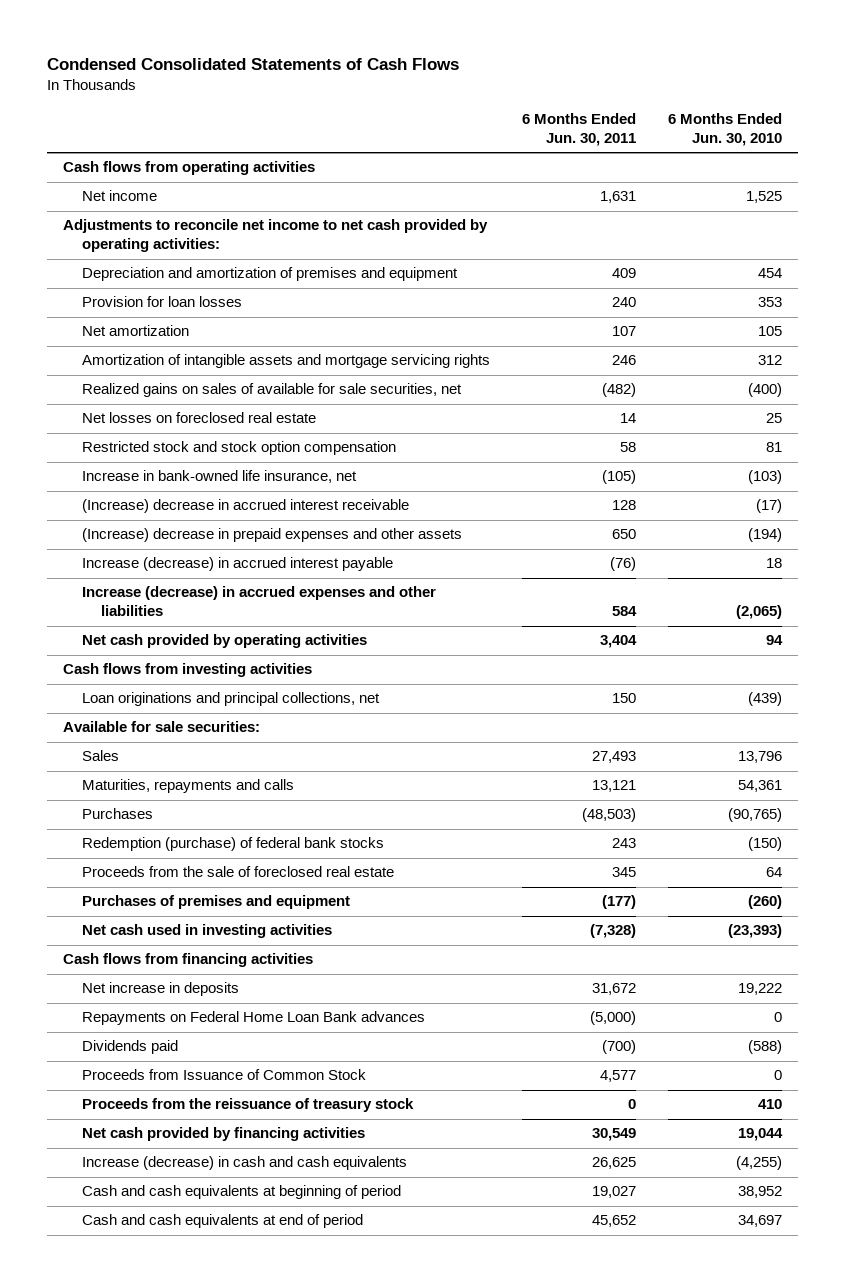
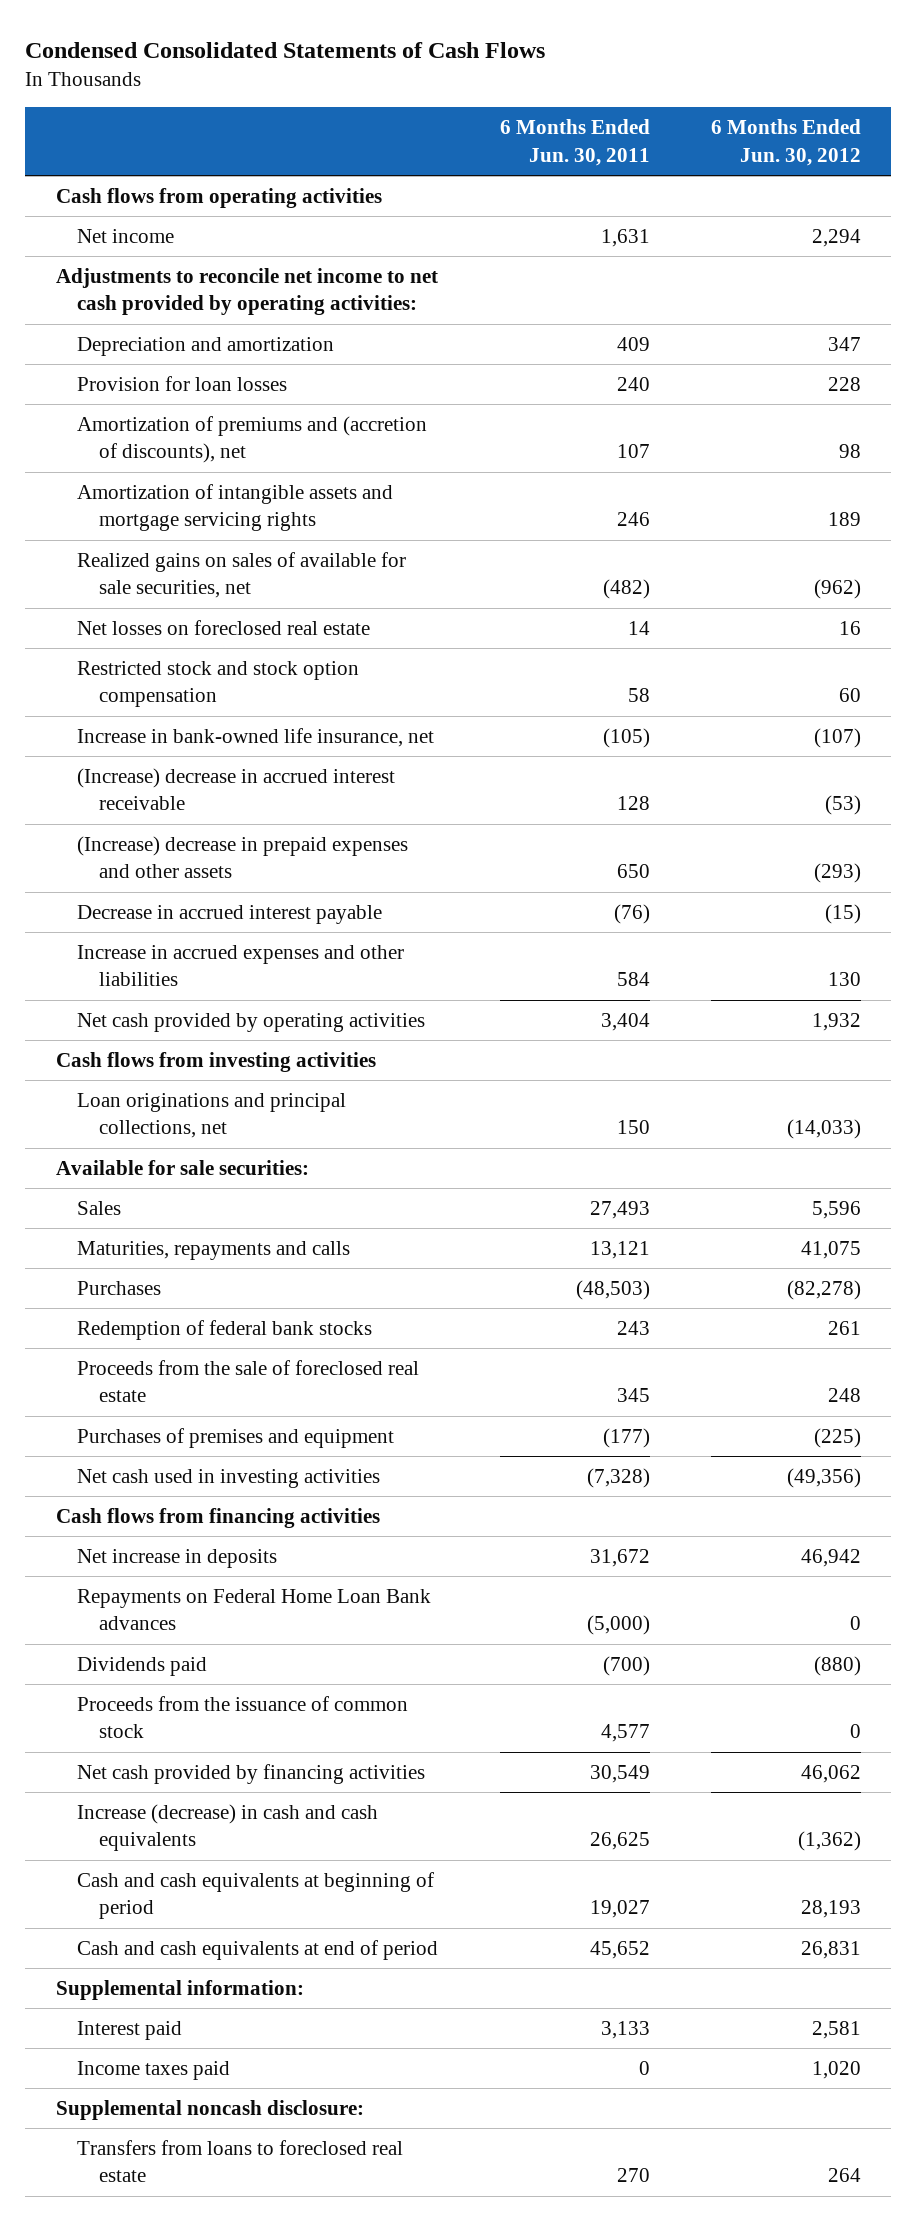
- | 6 Months Ended Jun. 30, 2011 | 6 Months Ended Jun. 30, 2010
+ | 6 Months Ended Jun. 30, 2011 | 6 Months Ended Jun. 30, 2012
- Depreciation and amortization of premises and equipment | 409 | 454
+ Depreciation and amortization | 409 | 347
- Net amortization | 107 | 105
+ Amortization of premiums and (accretion of discounts), net | 107 | 98
- Increase (decrease) in accrued interest payable | (76) | 18
- Increase (decrease) in accrued expenses and other liabilities | 584 | (2,065)
+ Decrease in accrued interest payable | (76) | (15)
+ Increase in accrued expenses and other liabilities | 584 | 130
- Redemption (purchase) of federal bank stocks | 243 | (150)
+ Redemption of federal bank stocks | 243 | 261
- Proceeds from Issuance of Common Stock | 4,577 | 0
- Proceeds from the reissuance of treasury stock | 0 | 410
+ Proceeds from the issuance of common stock | 4,577 | 0
+ Supplemental information:
+ Interest paid | 3,133 | 2,581
+ Income taxes paid | 0 | 1,020
+ Supplemental noncash disclosure:
+ Transfers from loans to foreclosed real estate | 270 | 264

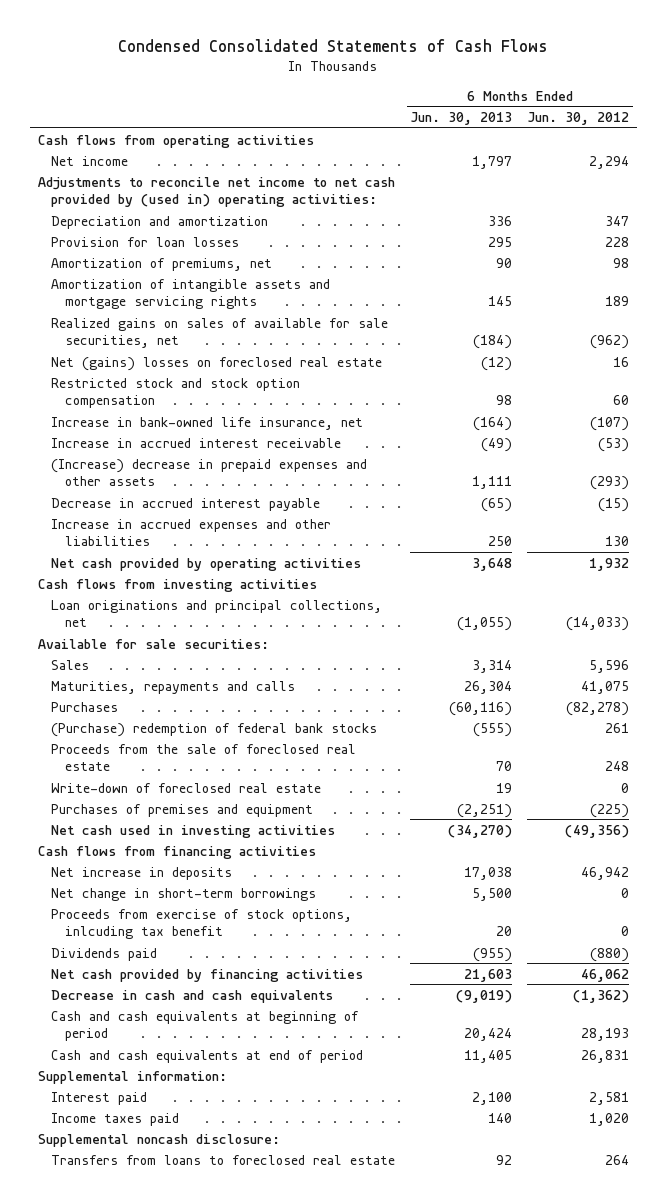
- | 6 Months Ended Jun. 30, 2011 | 6 Months Ended Jun. 30, 2012
+ | 6 Months Ended Jun. 30, 2013 | 6 Months Ended Jun. 30, 2012
- Adjustments to reconcile net income to net cash provided by operating activities:
+ Adjustments to reconcile net income to net cash provided by (used in) operating activities:
- Amortization of premiums and (accretion of discounts), net | 107 | 98
+ Amortization of premiums, net | 90 | 98
- Net losses on foreclosed real estate | 14 | 16
+ Net (gains) losses on foreclosed real estate | (12) | 16
- (Increase) decrease in accrued interest receivable | 128 | (53)
+ Increase in accrued interest receivable | (49) | (53)
- Redemption of federal bank stocks | 243 | 261
+ (Purchase) redemption of federal bank stocks | (555) | 261
+ Write-down of foreclosed real estate | 19 | 0
- Repayments on Federal Home Loan Bank advances | (5,000) | 0
+ Net change in short-term borrowings | 5,500 | 0
+ Proceeds from exercise of stock options, inlcuding tax benefit | 20 | 0
- Proceeds from the issuance of common stock | 4,577 | 0
- Increase (decrease) in cash and cash equivalents | 26,625 | (1,362)
+ Decrease in cash and cash equivalents | (9,019) | (1,362)

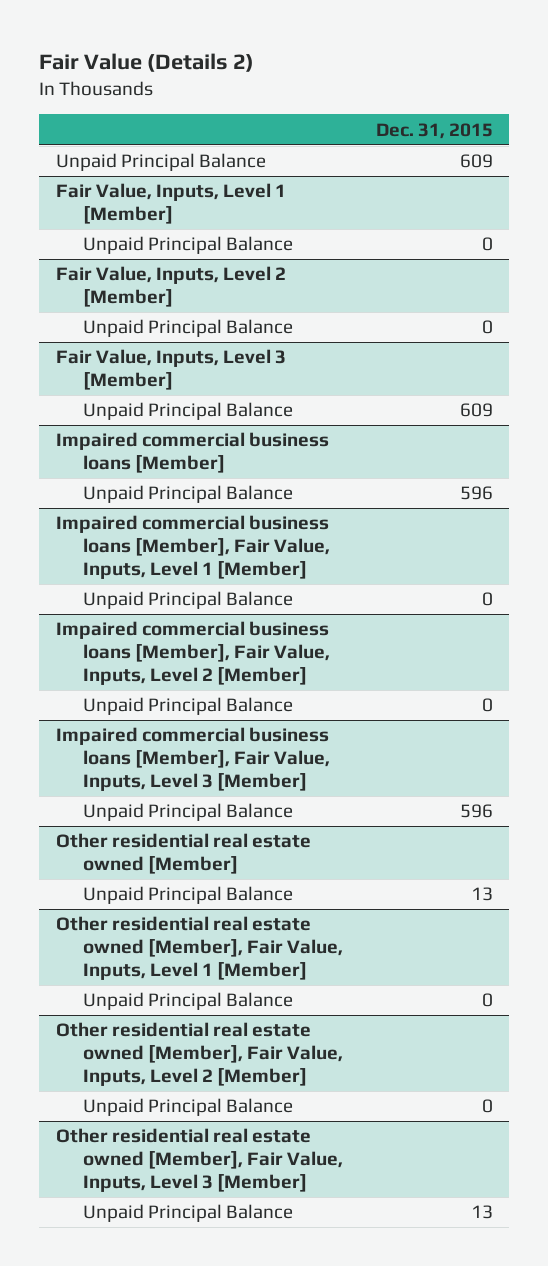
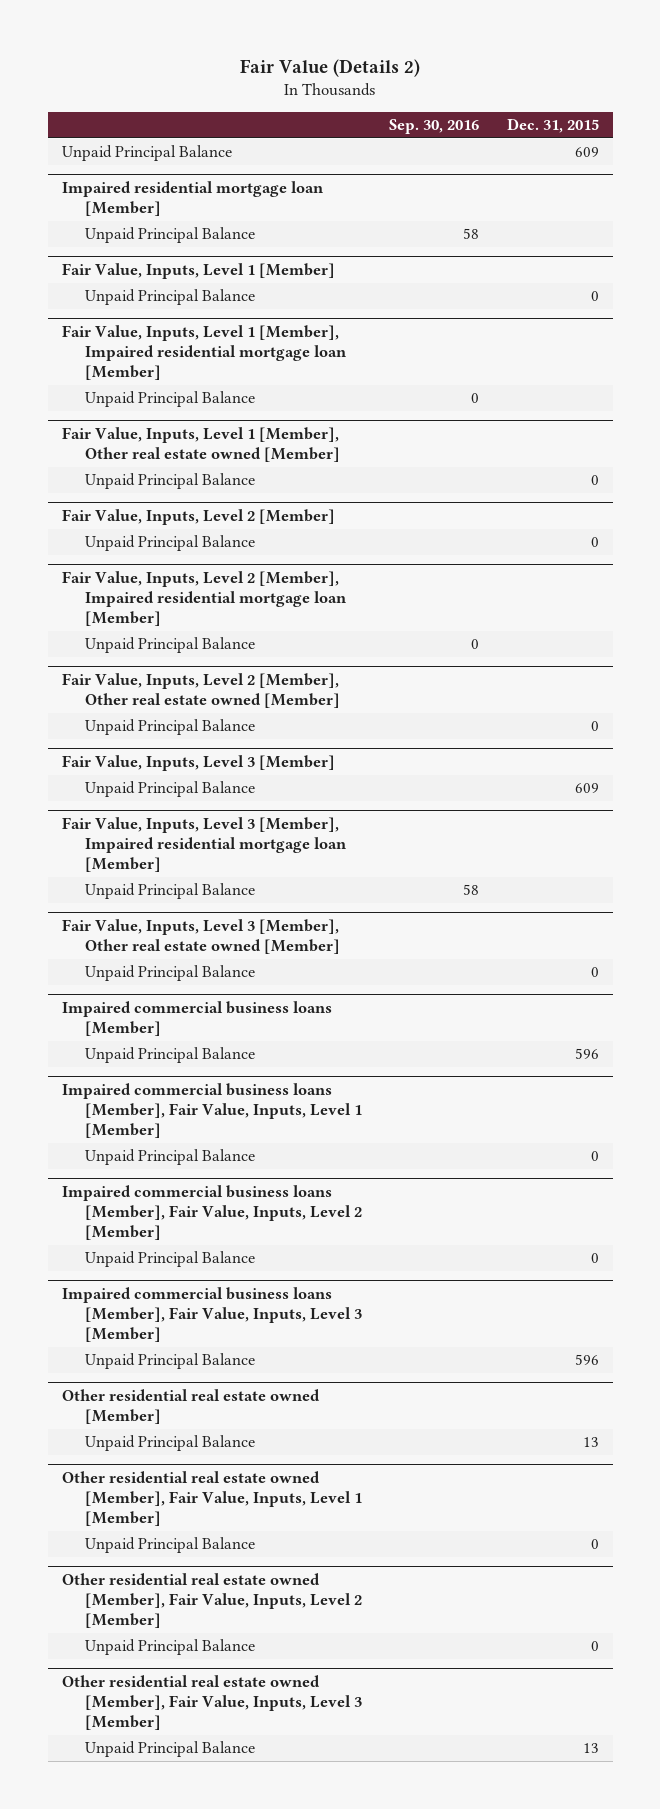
- | Dec. 31, 2015
+ | Sep. 30, 2016 | Dec. 31, 2015
+ Impaired residential mortgage loan [Member]
+ Unpaid Principal Balance | 58 |
+ Fair Value, Inputs, Level 1 [Member], Impaired residential mortgage loan [Member]
+ Unpaid Principal Balance | 0 |
+ Fair Value, Inputs, Level 1 [Member], Other real estate owned [Member]
+ Unpaid Principal Balance | | 0
+ Fair Value, Inputs, Level 2 [Member], Impaired residential mortgage loan [Member]
+ Unpaid Principal Balance | 0 |
+ Fair Value, Inputs, Level 2 [Member], Other real estate owned [Member]
+ Unpaid Principal Balance | | 0
+ Fair Value, Inputs, Level 3 [Member], Impaired residential mortgage loan [Member]
+ Unpaid Principal Balance | 58 |
+ Fair Value, Inputs, Level 3 [Member], Other real estate owned [Member]
+ Unpaid Principal Balance | | 0

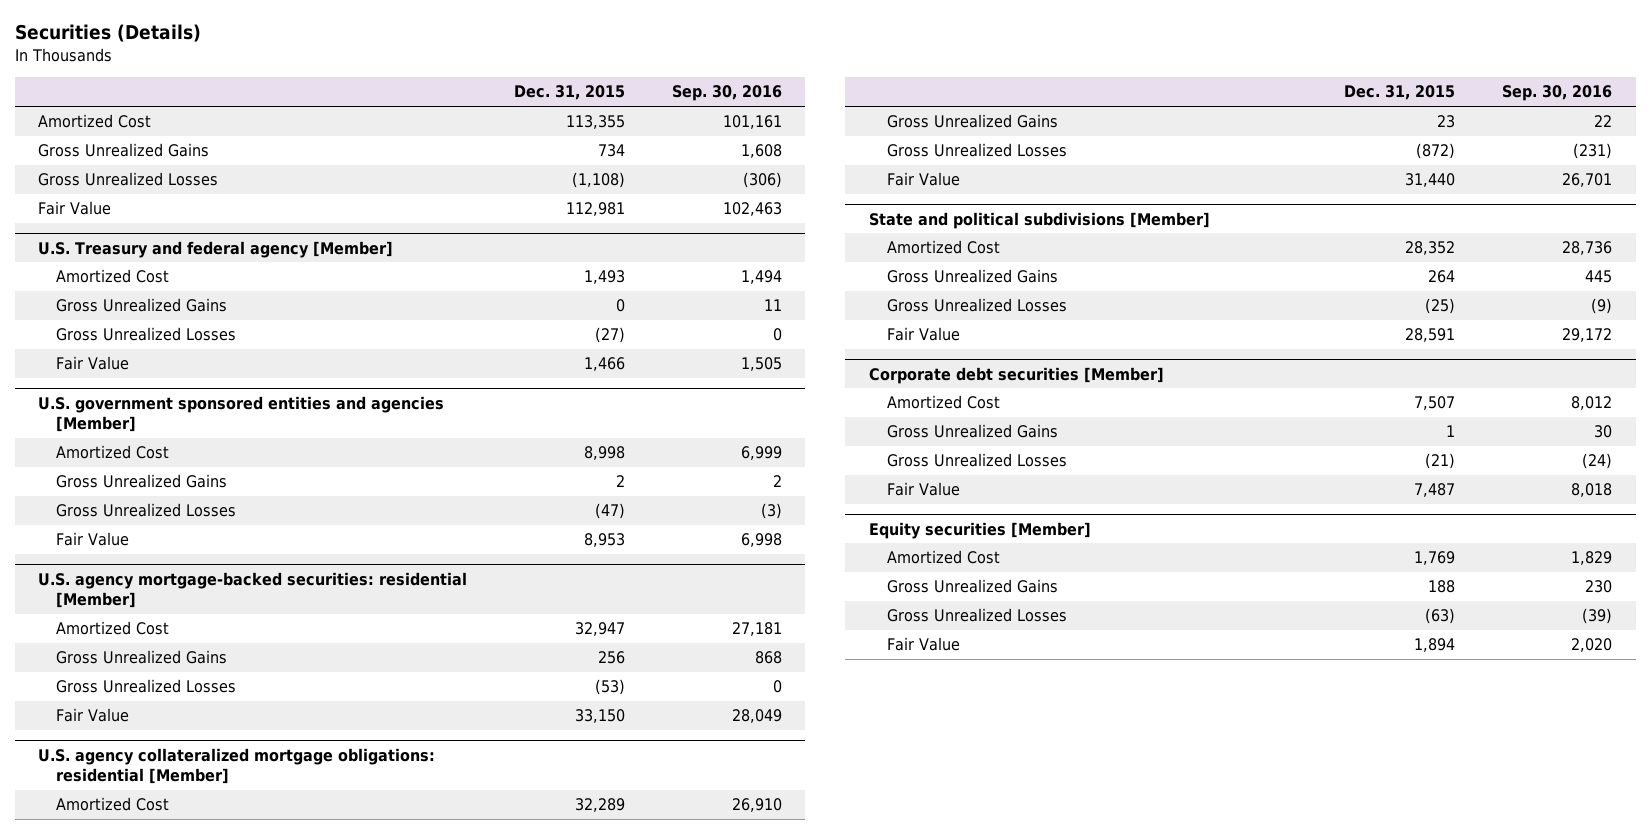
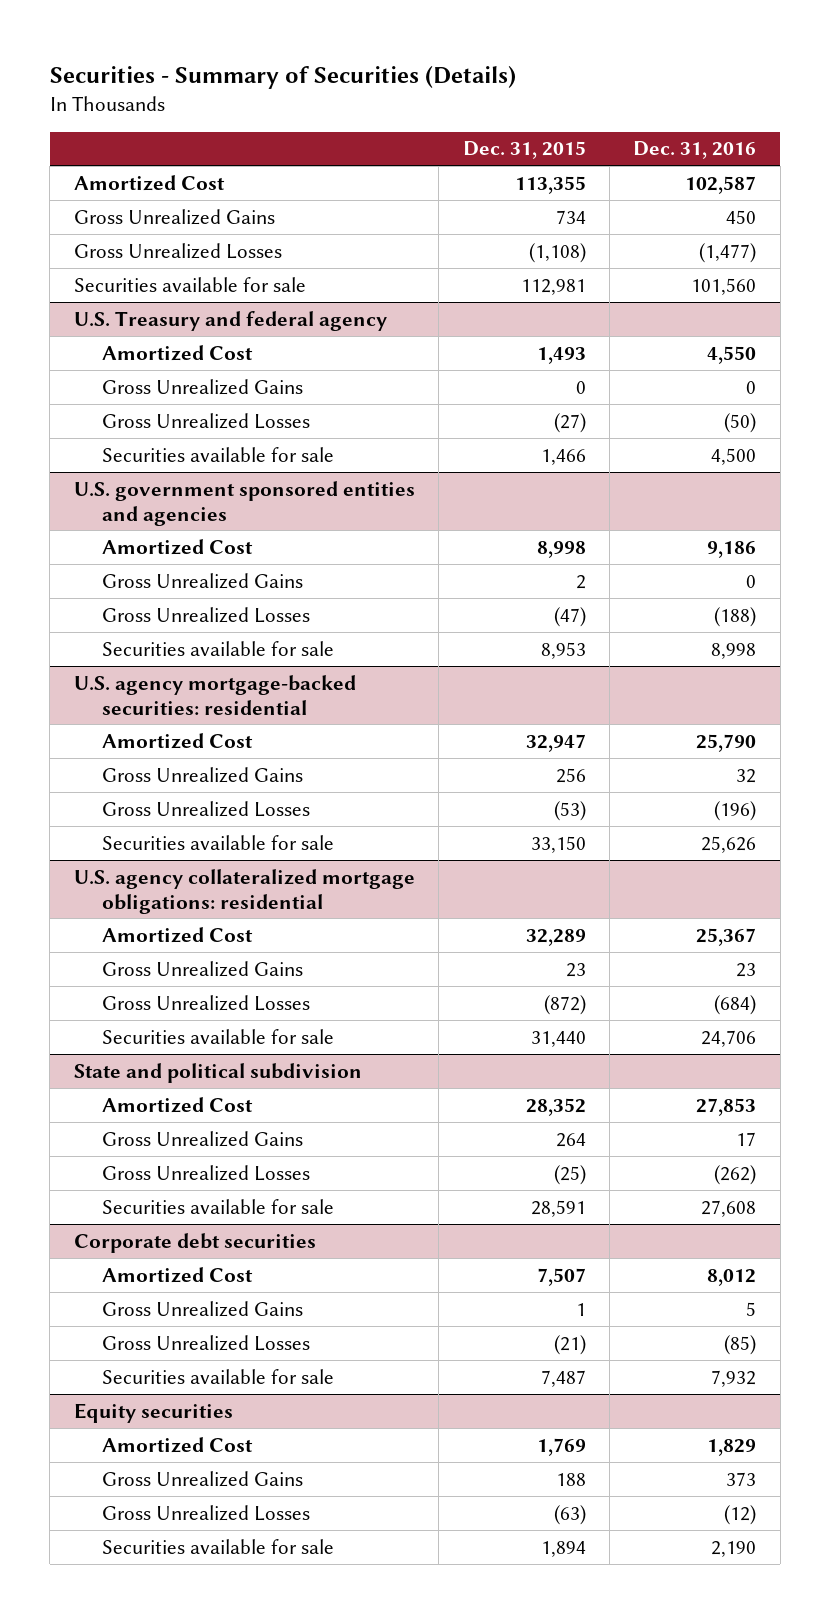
- Securities (Details)
+ Securities - Summary of Securities (Details)
- | Dec. 31, 2015 | Sep. 30, 2016
+ | Dec. 31, 2015 | Dec. 31, 2016
- Fair Value | 112,981 | 102,463
- U.S. Treasury and federal agency [Member]
+ Securities available for sale | 112,981 | 101,560
+ U.S. Treasury and federal agency
- Fair Value | 1,466 | 1,505
- U.S. government sponsored entities and agencies [Member]
+ Securities available for sale | 1,466 | 4,500
+ U.S. government sponsored entities and agencies
- Fair Value | 8,953 | 6,998
- U.S. agency mortgage-backed securities: residential [Member]
+ Securities available for sale | 8,953 | 8,998
+ U.S. agency mortgage-backed securities: residential
- Fair Value | 33,150 | 28,049
- U.S. agency collateralized mortgage obligations: residential [Member]
+ Securities available for sale | 33,150 | 25,626
+ U.S. agency collateralized mortgage obligations: residential
- Fair Value | 31,440 | 26,701
- State and political subdivisions [Member]
+ Securities available for sale | 31,440 | 24,706
+ State and political subdivision
- Fair Value | 28,591 | 29,172
- Corporate debt securities [Member]
+ Securities available for sale | 28,591 | 27,608
+ Corporate debt securities
- Fair Value | 7,487 | 8,018
- Equity securities [Member]
+ Securities available for sale | 7,487 | 7,932
+ Equity securities
- Fair Value | 1,894 | 2,020
+ Securities available for sale | 1,894 | 2,190

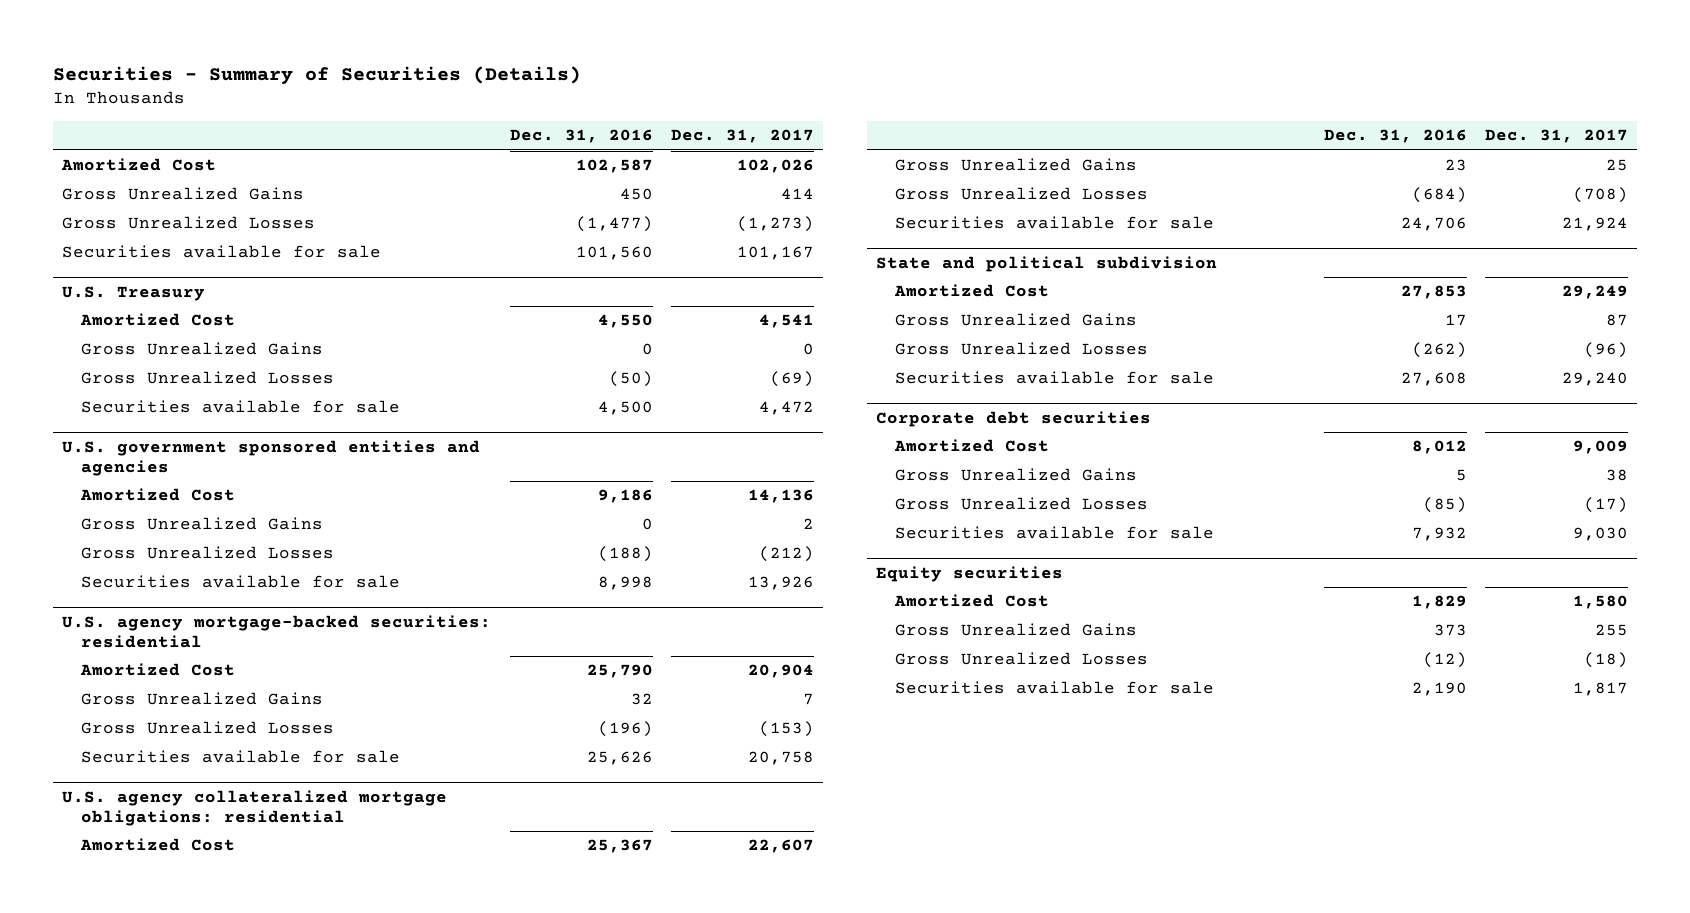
- | Dec. 31, 2015 | Dec. 31, 2016
+ | Dec. 31, 2016 | Dec. 31, 2017
- U.S. Treasury and federal agency
+ U.S. Treasury

